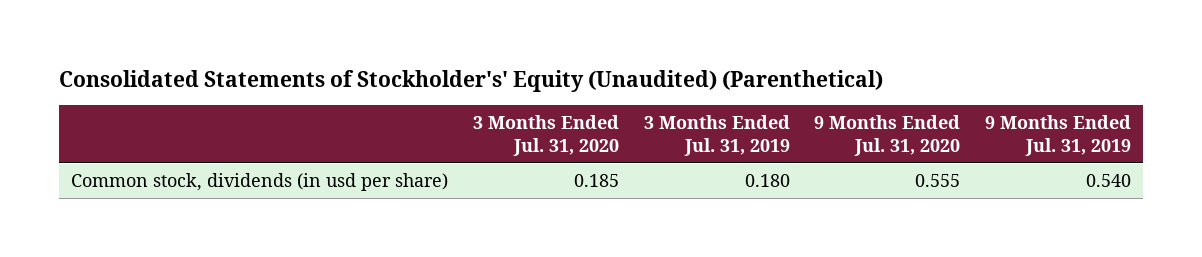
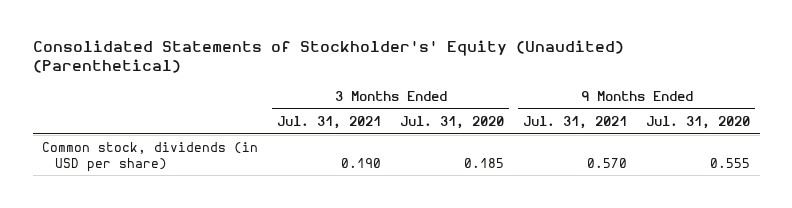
- | 3 Months Ended Jul. 31, 2020 | 3 Months Ended Jul. 31, 2019 | 9 Months Ended Jul. 31, 2020 | 9 Months Ended Jul. 31, 2019
+ | 3 Months Ended Jul. 31, 2021 | 3 Months Ended Jul. 31, 2020 | 9 Months Ended Jul. 31, 2021 | 9 Months Ended Jul. 31, 2020
- Common stock, dividends (in usd per share) | 0.185 | 0.180 | 0.555 | 0.540
+ Common stock, dividends (in USD per share) | 0.190 | 0.185 | 0.570 | 0.555

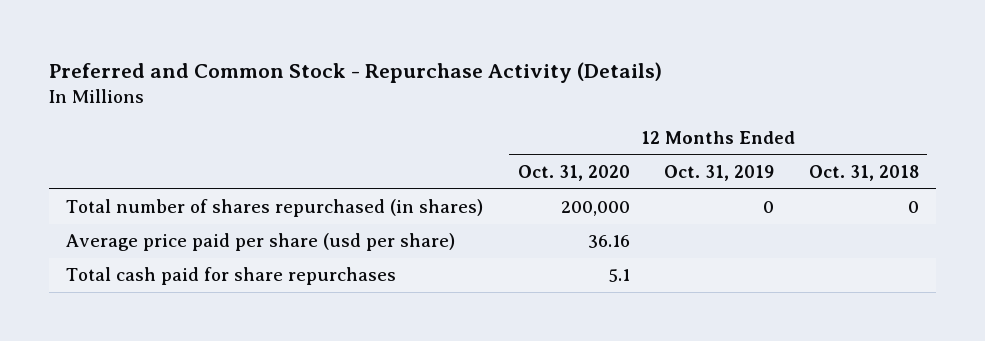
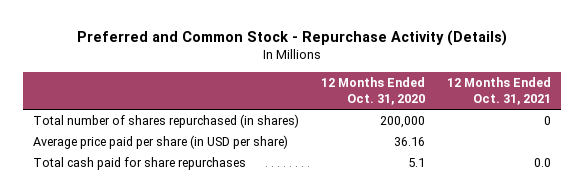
- | 12 Months Ended Oct. 31, 2020 | 12 Months Ended Oct. 31, 2019 | 12 Months Ended Oct. 31, 2018
+ | 12 Months Ended Oct. 31, 2020 | 12 Months Ended Oct. 31, 2021
- Average price paid per share (usd per share) | 36.16 | |
+ Average price paid per share (in USD per share) | 36.16 |

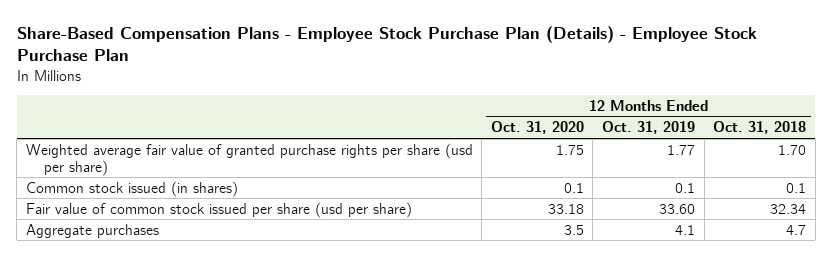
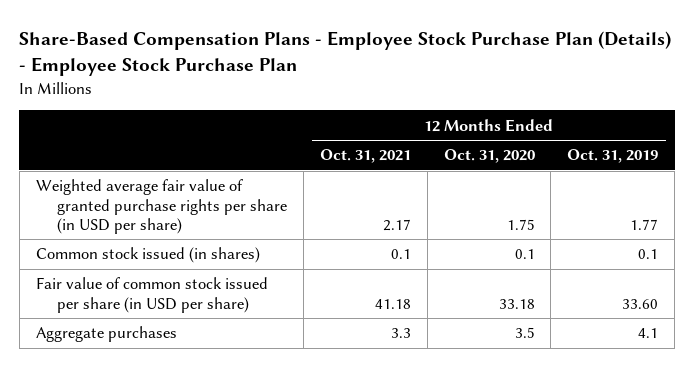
- | 12 Months Ended Oct. 31, 2020 | 12 Months Ended Oct. 31, 2019 | 12 Months Ended Oct. 31, 2018
+ | 12 Months Ended Oct. 31, 2021 | 12 Months Ended Oct. 31, 2020 | 12 Months Ended Oct. 31, 2019
- Weighted average fair value of granted purchase rights per share (usd per share) | 1.75 | 1.77 | 1.70
+ Weighted average fair value of granted purchase rights per share (in USD per share) | 2.17 | 1.75 | 1.77
- Fair value of common stock issued per share (usd per share) | 33.18 | 33.60 | 32.34
+ Fair value of common stock issued per share (in USD per share) | 41.18 | 33.18 | 33.60

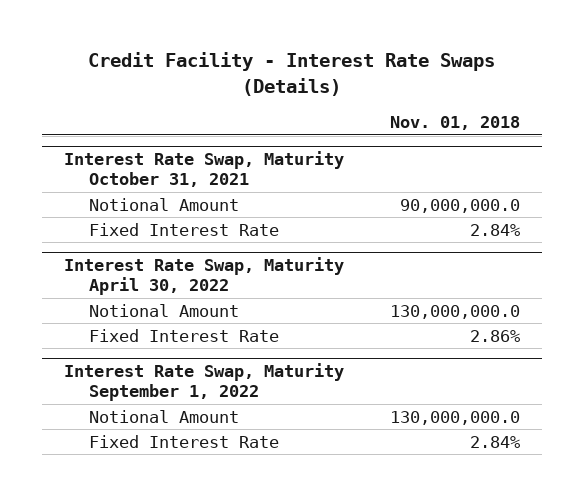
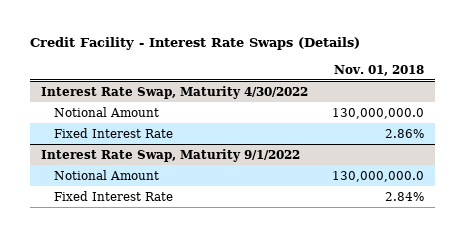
- Interest Rate Swap, Maturity October 31, 2021
- Notional Amount | 90,000,000.0
- Fixed Interest Rate | 2.84%
- Interest Rate Swap, Maturity April 30, 2022
+ Interest Rate Swap, Maturity 4/30/2022
- Interest Rate Swap, Maturity September 1, 2022
+ Interest Rate Swap, Maturity 9/1/2022

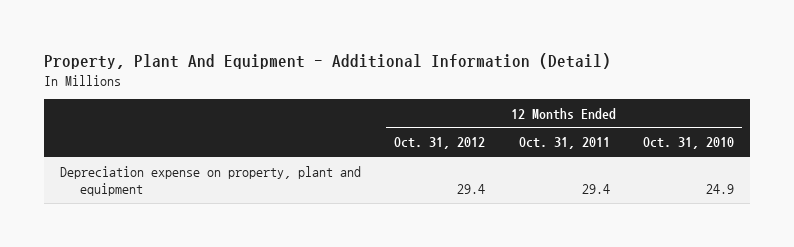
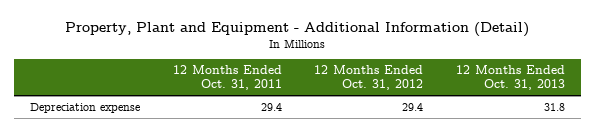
- Property, Plant And Equipment - Additional Information (Detail)
+ Property, Plant and Equipment - Additional Information (Detail)
- | 12 Months Ended Oct. 31, 2012 | 12 Months Ended Oct. 31, 2011 | 12 Months Ended Oct. 31, 2010
+ | 12 Months Ended Oct. 31, 2011 | 12 Months Ended Oct. 31, 2012 | 12 Months Ended Oct. 31, 2013
- Depreciation expense on property, plant and equipment | 29.4 | 29.4 | 24.9
+ Depreciation expense | 29.4 | 29.4 | 31.8

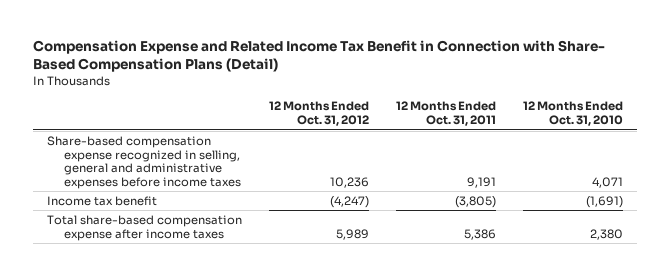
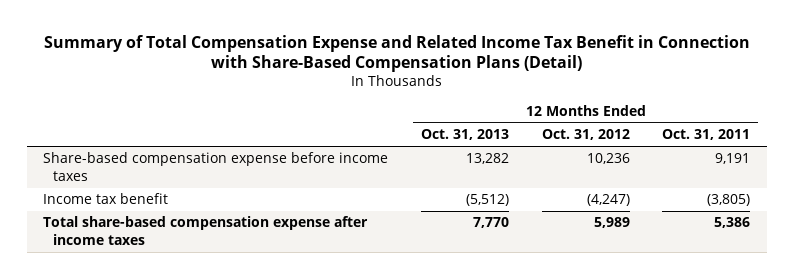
- Compensation Expense and Related Income Tax Benefit in Connection with Share- Based Compensation Plans (Detail)
+ Summary of Total Compensation Expense and Related Income Tax Benefit in Connection with Share-Based Compensation Plans (Detail)
- | 12 Months Ended Oct. 31, 2012 | 12 Months Ended Oct. 31, 2011 | 12 Months Ended Oct. 31, 2010
+ | 12 Months Ended Oct. 31, 2013 | 12 Months Ended Oct. 31, 2012 | 12 Months Ended Oct. 31, 2011
- Share-based compensation expense recognized in selling, general and administrative expenses before income taxes | 10,236 | 9,191 | 4,071
+ Share-based compensation expense before income taxes | 13,282 | 10,236 | 9,191

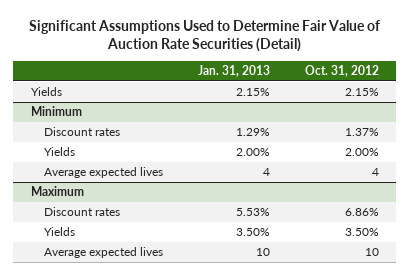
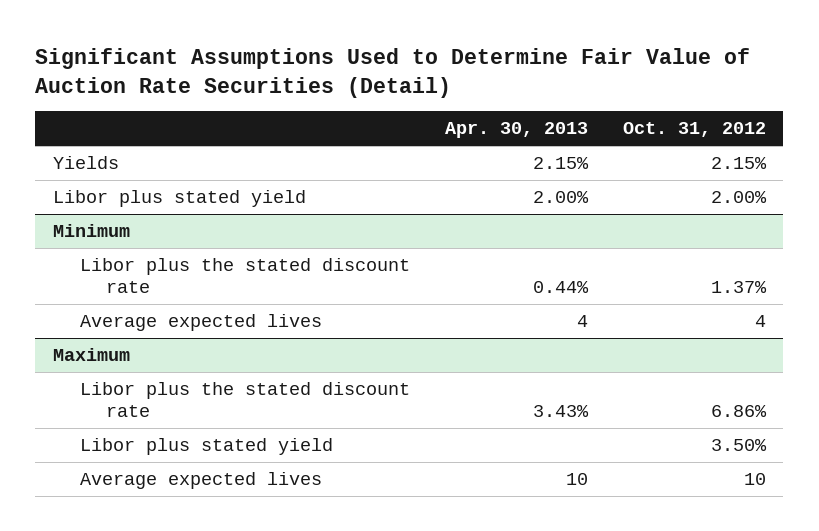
- | Jan. 31, 2013 | Oct. 31, 2012
+ | Apr. 30, 2013 | Oct. 31, 2012
+ Libor plus stated yield | 2.00% | 2.00%
@ Minimum
- Discount rates | 1.29% | 1.37%
- Yields | 2.00% | 2.00%
+ Libor plus the stated discount rate | 0.44% | 1.37%
@ Maximum
- Discount rates | 5.53% | 6.86%
- Yields | 3.50% | 3.50%
+ Libor plus the stated discount rate | 3.43% | 6.86%
+ Libor plus stated yield | | 3.50%

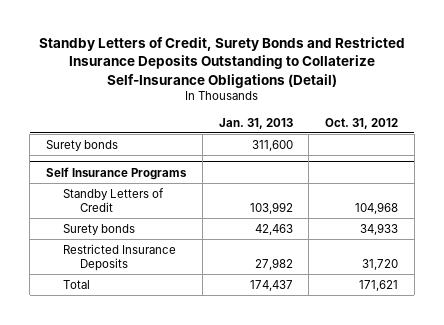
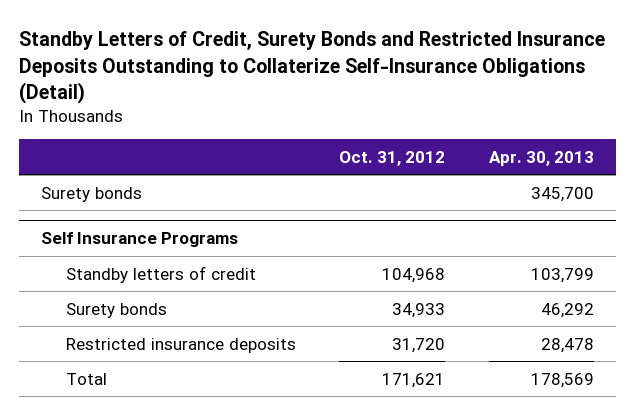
- | Jan. 31, 2013 | Oct. 31, 2012
+ | Oct. 31, 2012 | Apr. 30, 2013
@ Self Insurance Programs
- Standby Letters of Credit | 103,992 | 104,968
+ Standby letters of credit | 104,968 | 103,799
- Restricted Insurance Deposits | 27,982 | 31,720
+ Restricted insurance deposits | 31,720 | 28,478

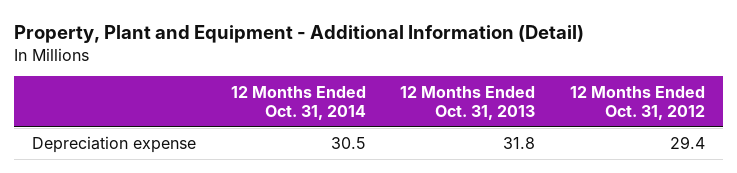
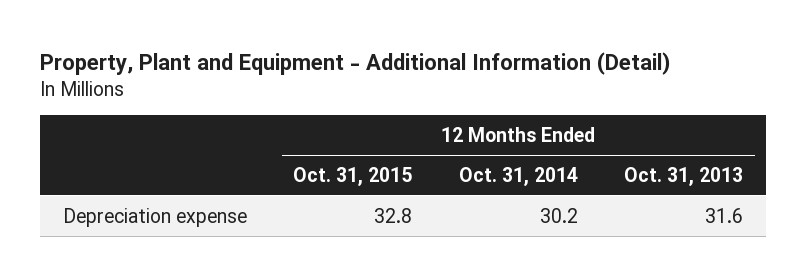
- | 12 Months Ended Oct. 31, 2014 | 12 Months Ended Oct. 31, 2013 | 12 Months Ended Oct. 31, 2012
+ | 12 Months Ended Oct. 31, 2015 | 12 Months Ended Oct. 31, 2014 | 12 Months Ended Oct. 31, 2013
- Depreciation expense | 30.5 | 31.8 | 29.4
+ Depreciation expense | 32.8 | 30.2 | 31.6

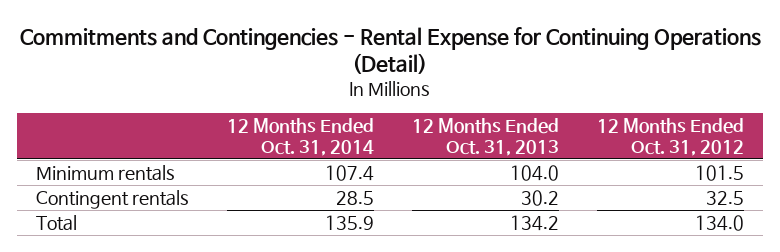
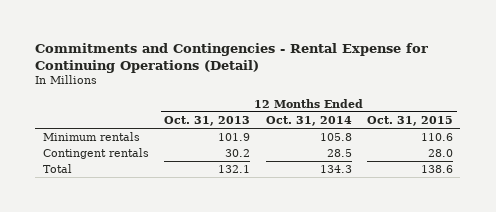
- | 12 Months Ended Oct. 31, 2014 | 12 Months Ended Oct. 31, 2013 | 12 Months Ended Oct. 31, 2012
+ | 12 Months Ended Oct. 31, 2013 | 12 Months Ended Oct. 31, 2014 | 12 Months Ended Oct. 31, 2015
- Minimum rentals | 107.4 | 104.0 | 101.5
+ Minimum rentals | 101.9 | 105.8 | 110.6
- Total | 135.9 | 134.2 | 134.0
+ Total | 132.1 | 134.3 | 138.6

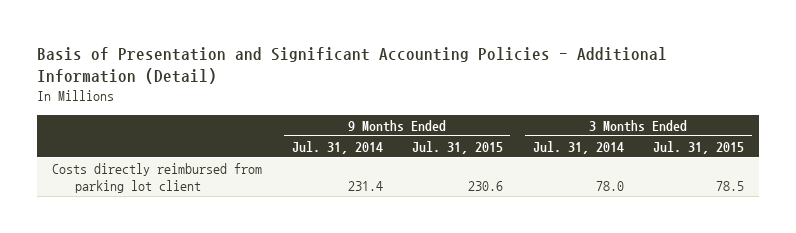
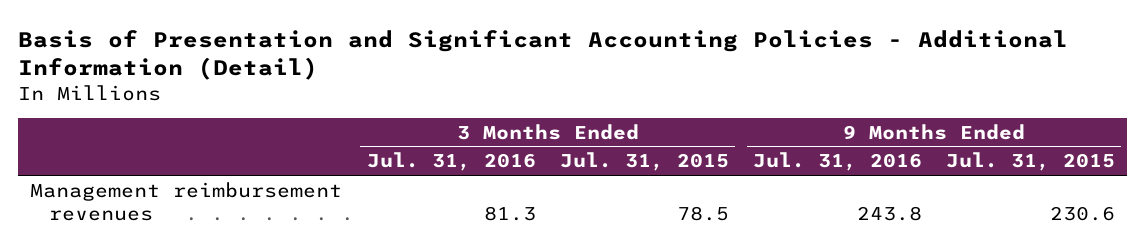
- | 9 Months Ended Jul. 31, 2014 | 9 Months Ended Jul. 31, 2015 | 3 Months Ended Jul. 31, 2014 | 3 Months Ended Jul. 31, 2015
+ | 3 Months Ended Jul. 31, 2016 | 3 Months Ended Jul. 31, 2015 | 9 Months Ended Jul. 31, 2016 | 9 Months Ended Jul. 31, 2015
- Costs directly reimbursed from parking lot client | 231.4 | 230.6 | 78.0 | 78.5
+ Management reimbursement revenues | 81.3 | 78.5 | 243.8 | 230.6

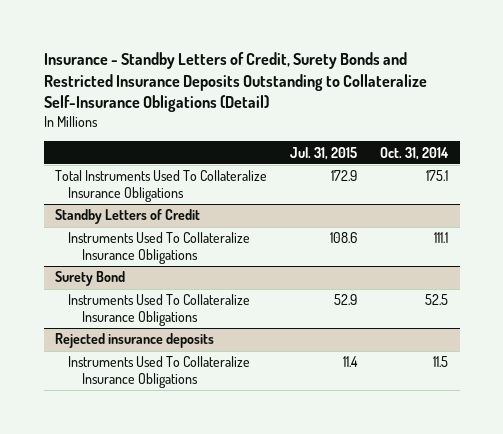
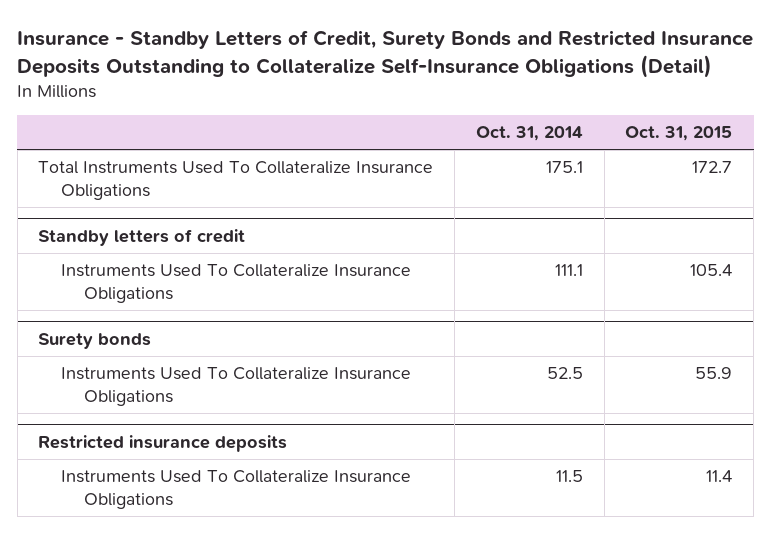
- | Jul. 31, 2015 | Oct. 31, 2014
+ | Oct. 31, 2014 | Oct. 31, 2015
- Standby Letters of Credit
+ Standby letters of credit
- Surety Bond
+ Surety bonds
- Rejected insurance deposits
+ Restricted insurance deposits

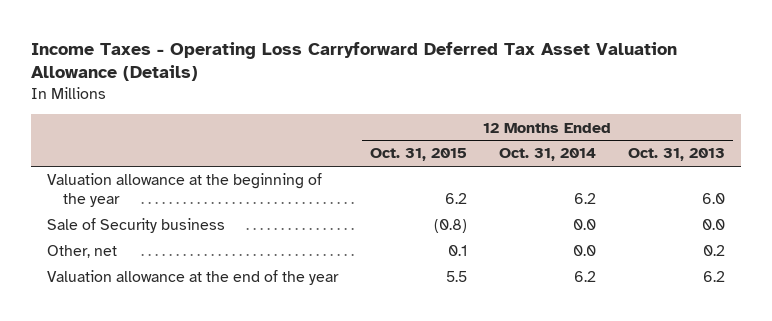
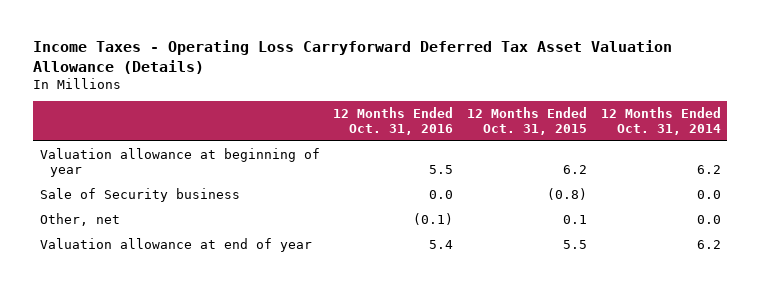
- | 12 Months Ended Oct. 31, 2015 | 12 Months Ended Oct. 31, 2014 | 12 Months Ended Oct. 31, 2013
+ | 12 Months Ended Oct. 31, 2016 | 12 Months Ended Oct. 31, 2015 | 12 Months Ended Oct. 31, 2014
- Valuation allowance at the beginning of the year | 6.2 | 6.2 | 6.0
+ Valuation allowance at beginning of year | 5.5 | 6.2 | 6.2
- Valuation allowance at the end of the year | 5.5 | 6.2 | 6.2
+ Valuation allowance at end of year | 5.4 | 5.5 | 6.2

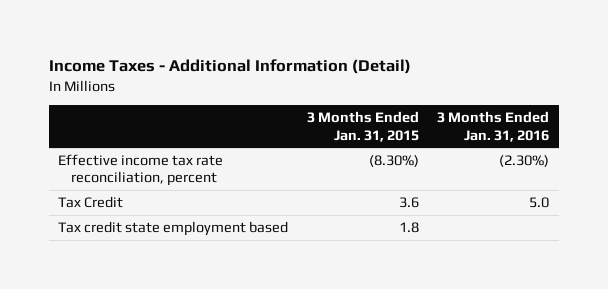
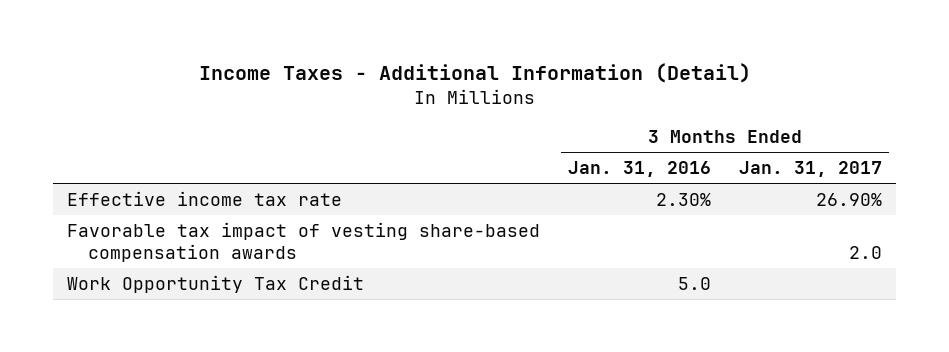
- | 3 Months Ended Jan. 31, 2015 | 3 Months Ended Jan. 31, 2016
+ | 3 Months Ended Jan. 31, 2016 | 3 Months Ended Jan. 31, 2017
- Effective income tax rate reconciliation, percent | (8.30%) | (2.30%)
- Tax Credit | 3.6 | 5.0
- Tax credit state employment based | 1.8 |
+ Effective income tax rate | 2.30% | 26.90%
+ Favorable tax impact of vesting share-based compensation awards | | 2.0
+ Work Opportunity Tax Credit | 5.0 |

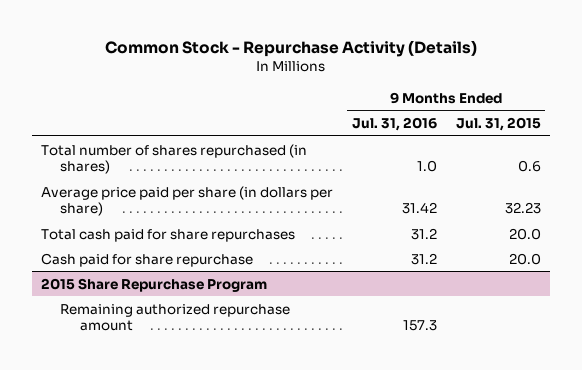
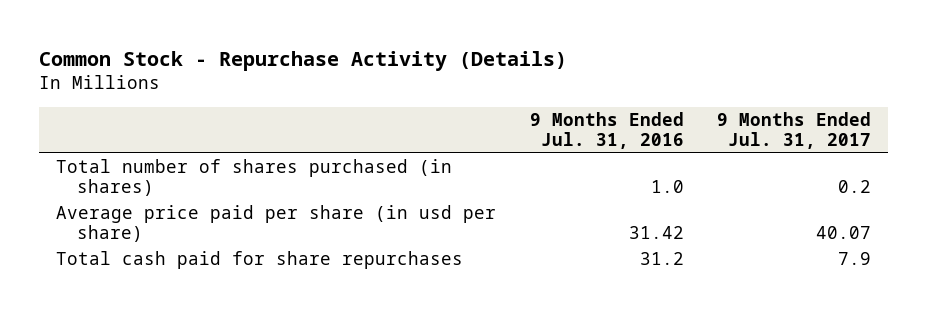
- | 9 Months Ended Jul. 31, 2016 | 9 Months Ended Jul. 31, 2015
+ | 9 Months Ended Jul. 31, 2016 | 9 Months Ended Jul. 31, 2017
- Total number of shares repurchased (in shares) | 1.0 | 0.6
- Average price paid per share (in dollars per share) | 31.42 | 32.23
+ Total number of shares purchased (in shares) | 1.0 | 0.2
+ Average price paid per share (in usd per share) | 31.42 | 40.07
- Cash paid for share repurchase | 31.2 | 20.0
- 2015 Share Repurchase Program
- Remaining authorized repurchase amount | 157.3 |

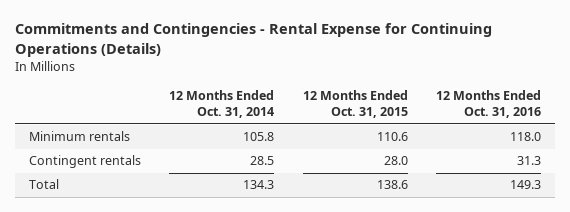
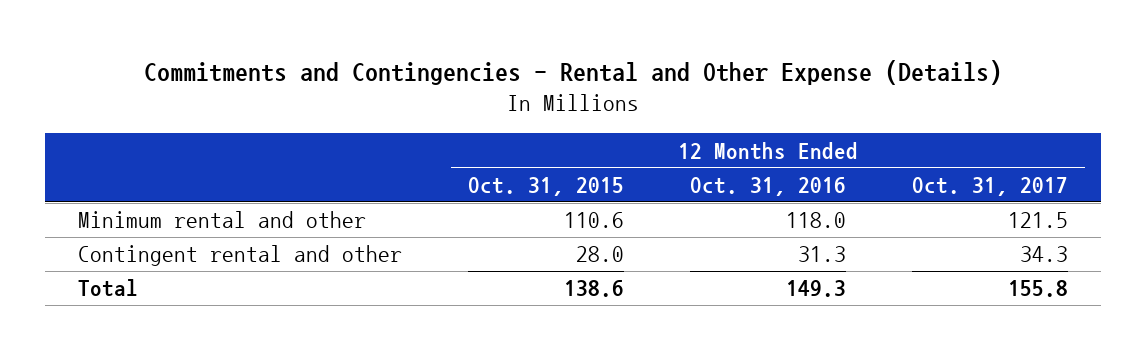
- Commitments and Contingencies - Rental Expense for Continuing Operations (Details)
+ Commitments and Contingencies - Rental and Other Expense (Details)
- | 12 Months Ended Oct. 31, 2014 | 12 Months Ended Oct. 31, 2015 | 12 Months Ended Oct. 31, 2016
+ | 12 Months Ended Oct. 31, 2015 | 12 Months Ended Oct. 31, 2016 | 12 Months Ended Oct. 31, 2017
- Minimum rentals | 105.8 | 110.6 | 118.0
- Contingent rentals | 28.5 | 28.0 | 31.3
+ Minimum rental and other | 110.6 | 118.0 | 121.5
+ Contingent rental and other | 28.0 | 31.3 | 34.3

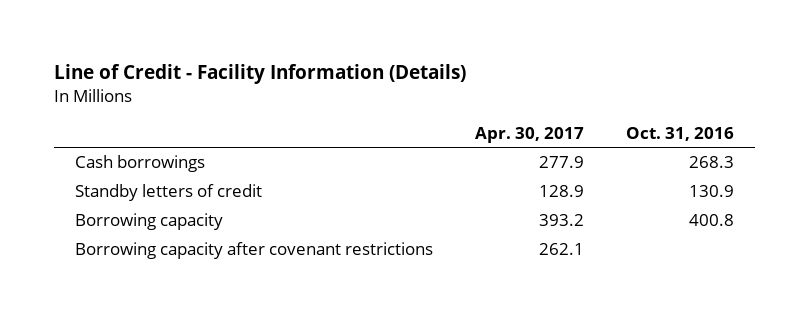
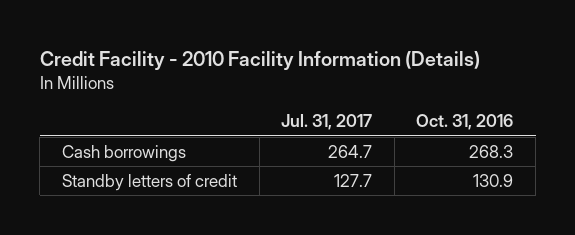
- Line of Credit - Facility Information (Details)
+ Credit Facility - 2010 Facility Information (Details)
- | Apr. 30, 2017 | Oct. 31, 2016
+ | Jul. 31, 2017 | Oct. 31, 2016
- Borrowing capacity | 393.2 | 400.8
- Borrowing capacity after covenant restrictions | 262.1 |

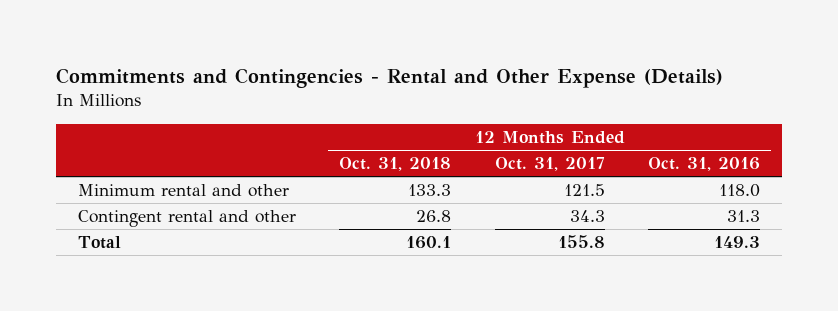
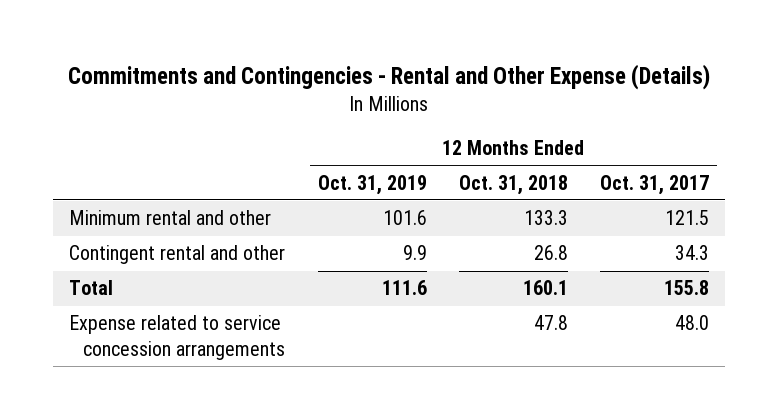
- | 12 Months Ended Oct. 31, 2018 | 12 Months Ended Oct. 31, 2017 | 12 Months Ended Oct. 31, 2016
+ | 12 Months Ended Oct. 31, 2019 | 12 Months Ended Oct. 31, 2018 | 12 Months Ended Oct. 31, 2017
+ Expense related to service concession arrangements | | 47.8 | 48.0

